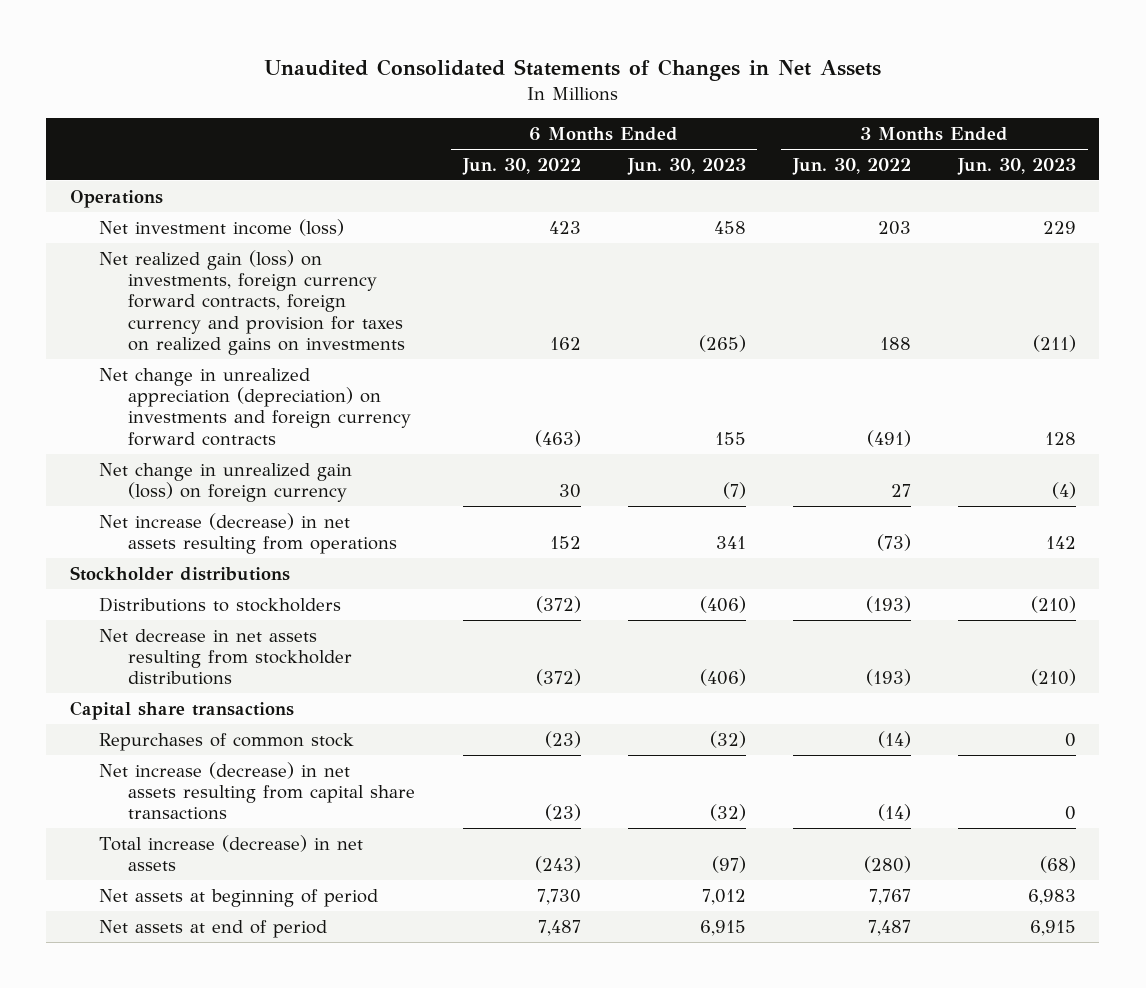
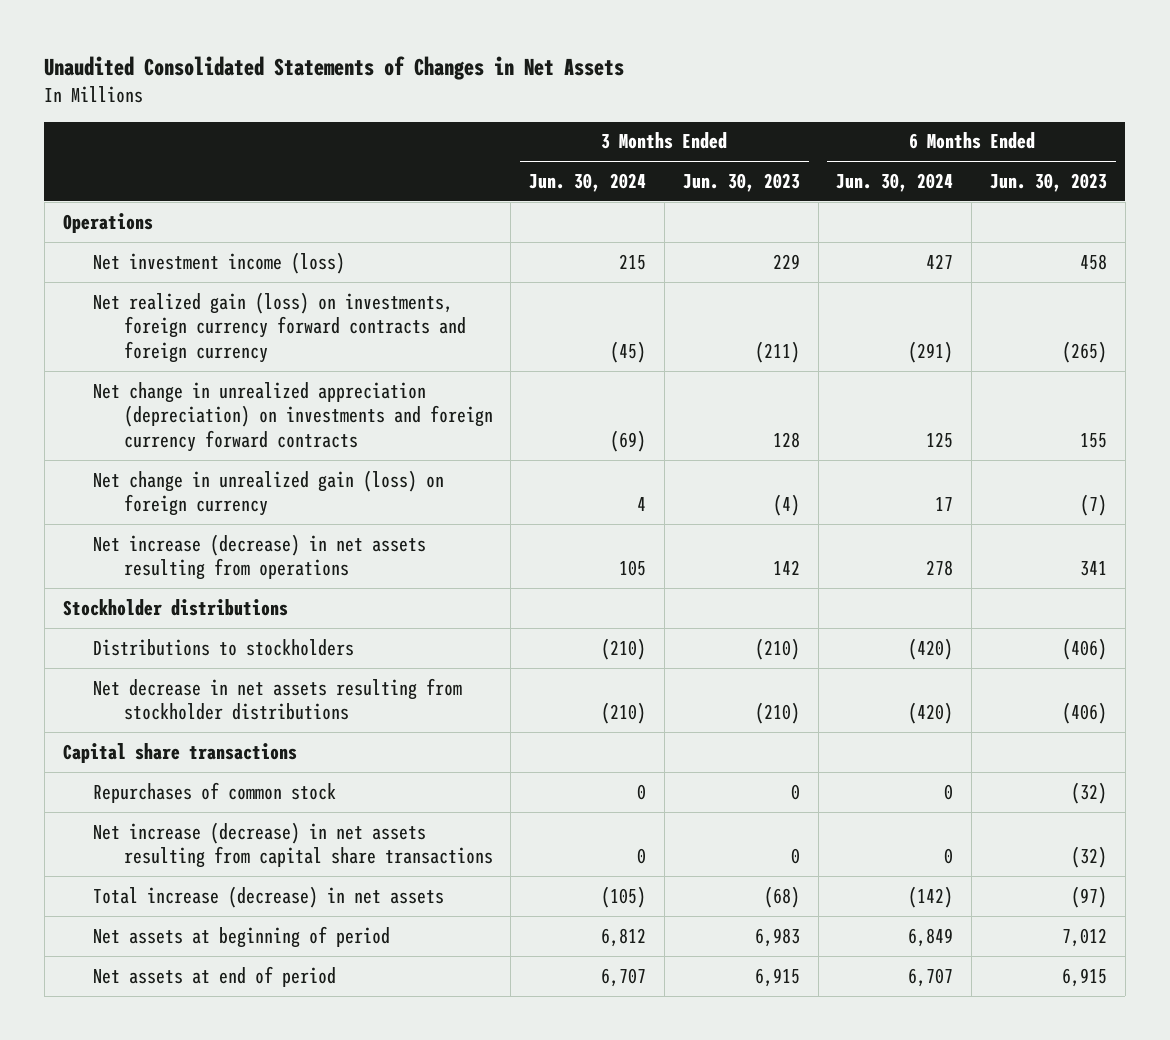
- | 6 Months Ended Jun. 30, 2022 | 6 Months Ended Jun. 30, 2023 | 3 Months Ended Jun. 30, 2022 | 3 Months Ended Jun. 30, 2023
+ | 3 Months Ended Jun. 30, 2024 | 3 Months Ended Jun. 30, 2023 | 6 Months Ended Jun. 30, 2024 | 6 Months Ended Jun. 30, 2023
- Net realized gain (loss) on investments, foreign currency forward contracts, foreign currency and provision for taxes on realized gains on investments | 162 | (265) | 188 | (211)
+ Net realized gain (loss) on investments, foreign currency forward contracts and foreign currency | (45) | (211) | (291) | (265)

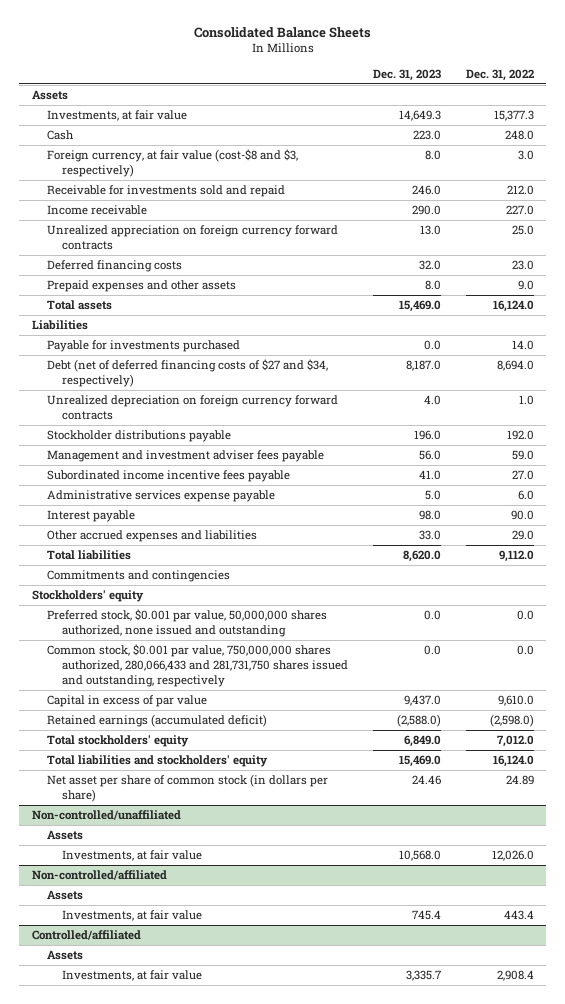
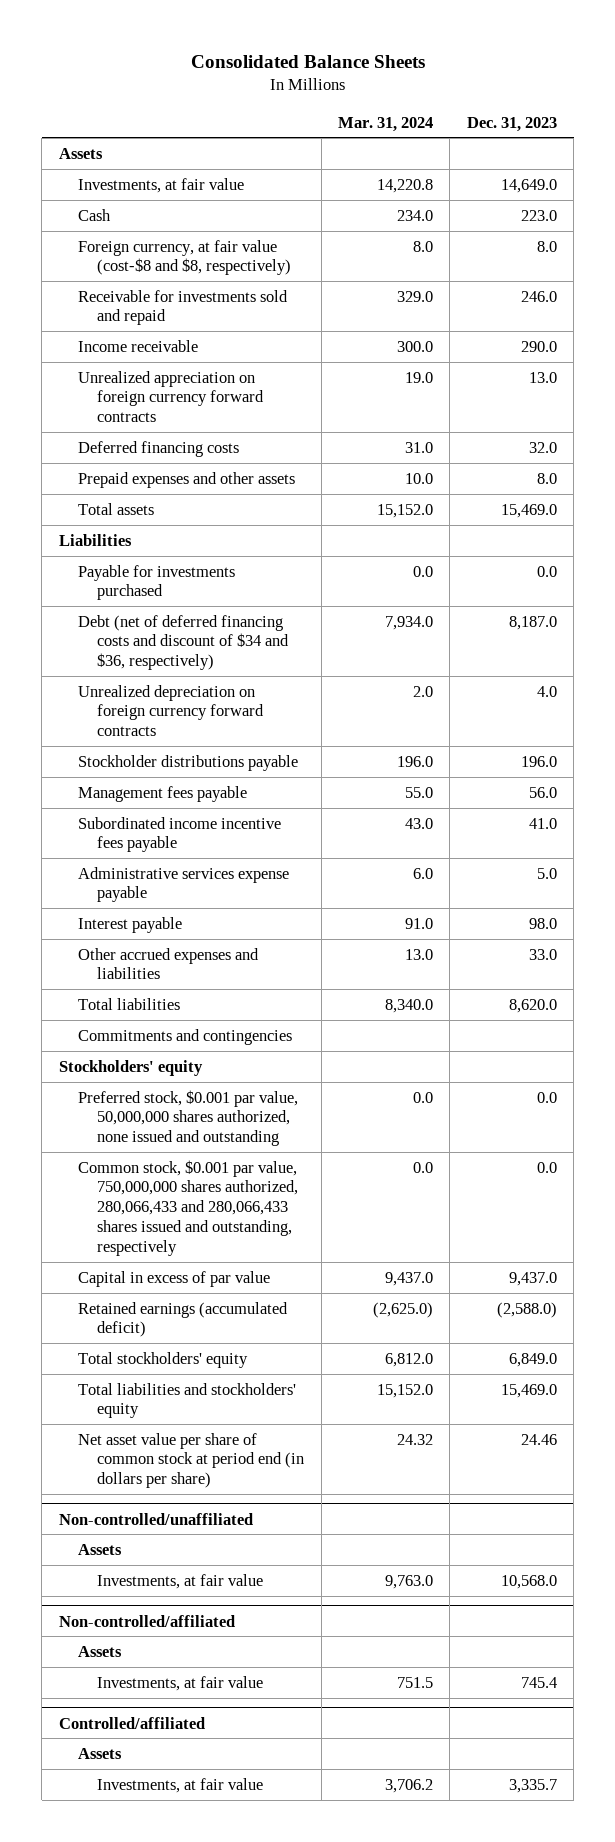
- | Dec. 31, 2023 | Dec. 31, 2022
+ | Mar. 31, 2024 | Dec. 31, 2023
- Investments, at fair value | 14,649.3 | 15,377.3
+ Investments, at fair value | 14,220.8 | 14,649.0
- Foreign currency, at fair value (cost-$8 and $3, respectively) | 8.0 | 3.0
+ Foreign currency, at fair value (cost-$8 and $8, respectively) | 8.0 | 8.0
- Debt (net of deferred financing costs of $27 and $34, respectively) | 8,187.0 | 8,694.0
+ Debt (net of deferred financing costs and discount of $34 and $36, respectively) | 7,934.0 | 8,187.0
- Management and investment adviser fees payable | 56.0 | 59.0
+ Management fees payable | 55.0 | 56.0
- Common stock, $0.001 par value, 750,000,000 shares authorized, 280,066,433 and 281,731,750 shares issued and outstanding, respectively | 0.0 | 0.0
+ Common stock, $0.001 par value, 750,000,000 shares authorized, 280,066,433 and 280,066,433 shares issued and outstanding, respectively | 0.0 | 0.0
- Net asset per share of common stock (in dollars per share) | 24.46 | 24.89
+ Net asset value per share of common stock at period end (in dollars per share) | 24.32 | 24.46

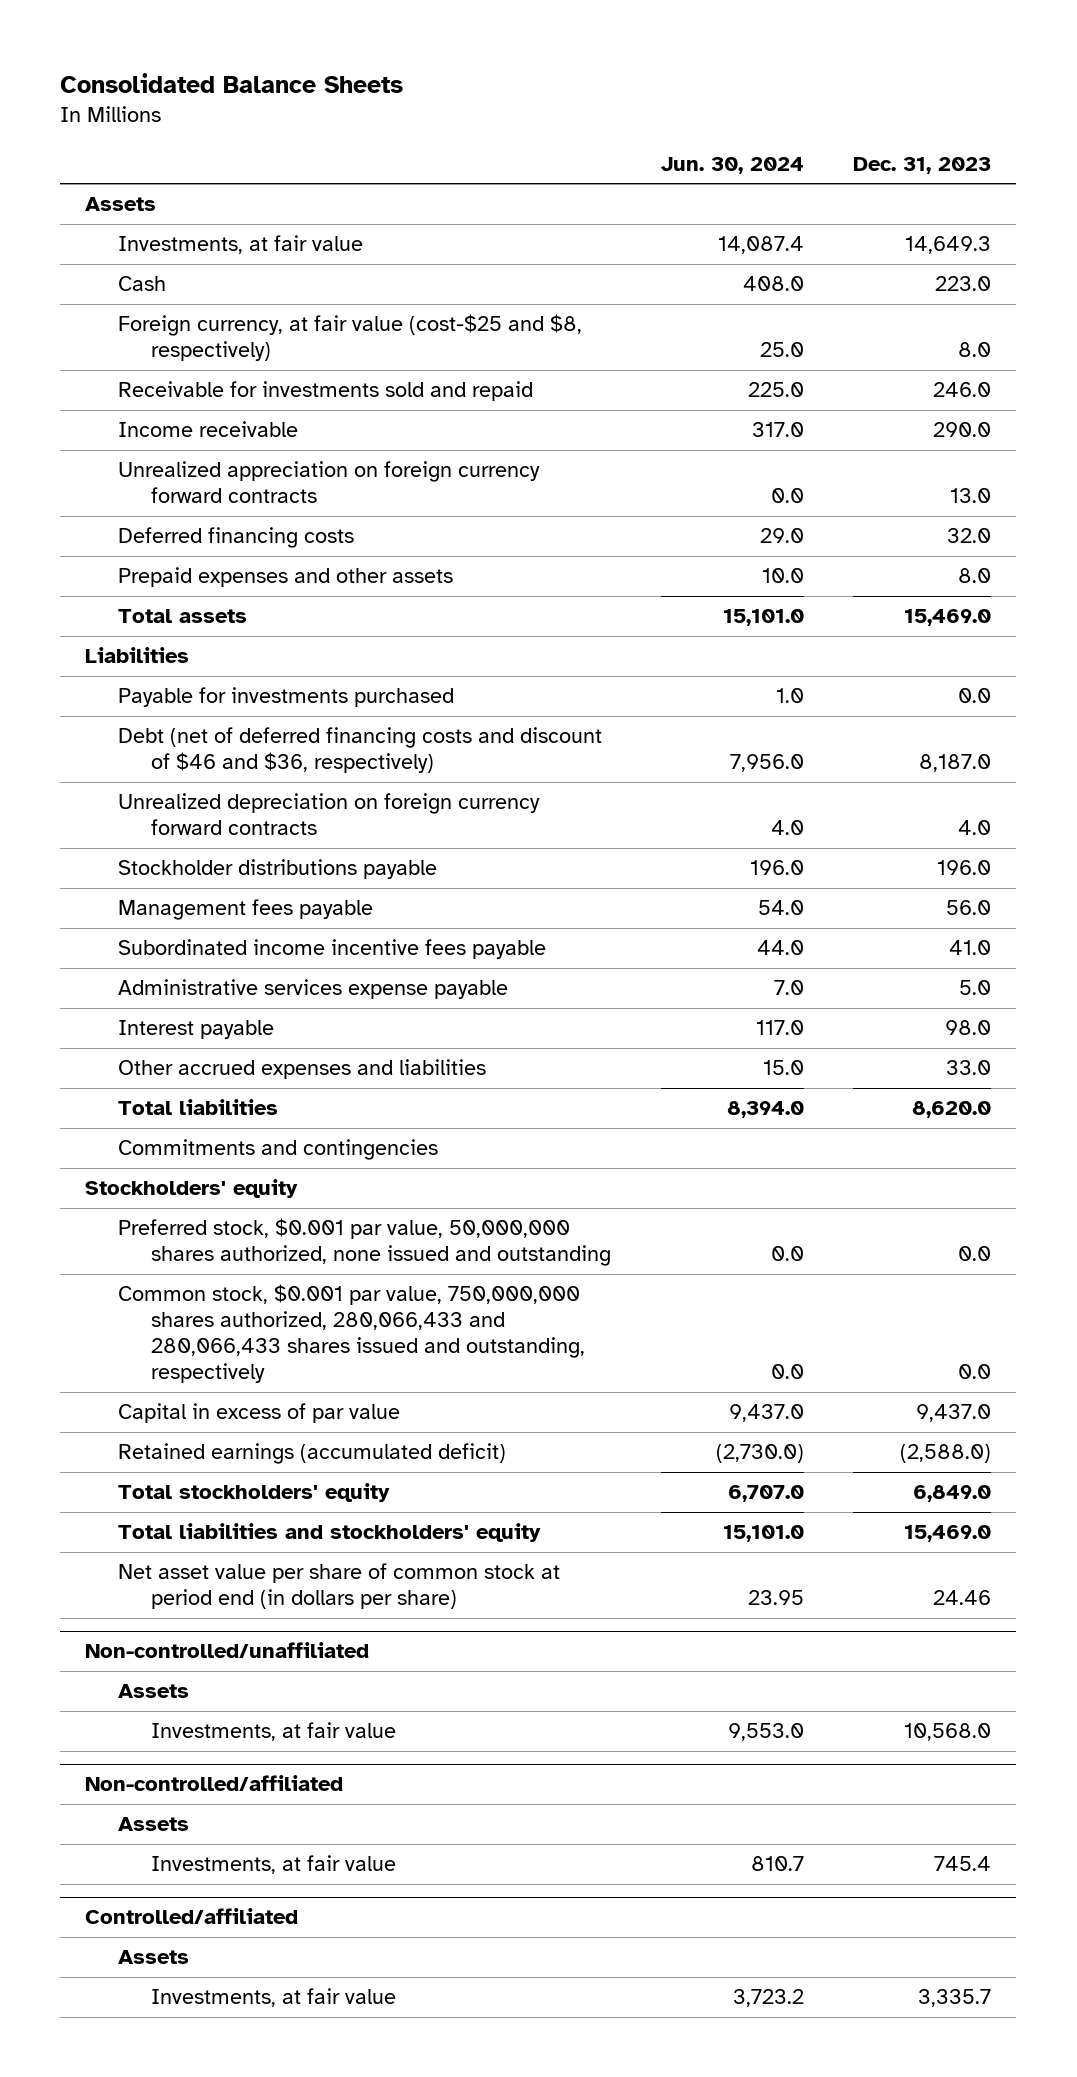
- | Mar. 31, 2024 | Dec. 31, 2023
+ | Jun. 30, 2024 | Dec. 31, 2023
- Investments, at fair value | 14,220.8 | 14,649.0
+ Investments, at fair value | 14,087.4 | 14,649.3
- Foreign currency, at fair value (cost-$8 and $8, respectively) | 8.0 | 8.0
+ Foreign currency, at fair value (cost-$25 and $8, respectively) | 25.0 | 8.0
- Debt (net of deferred financing costs and discount of $34 and $36, respectively) | 7,934.0 | 8,187.0
+ Debt (net of deferred financing costs and discount of $46 and $36, respectively) | 7,956.0 | 8,187.0

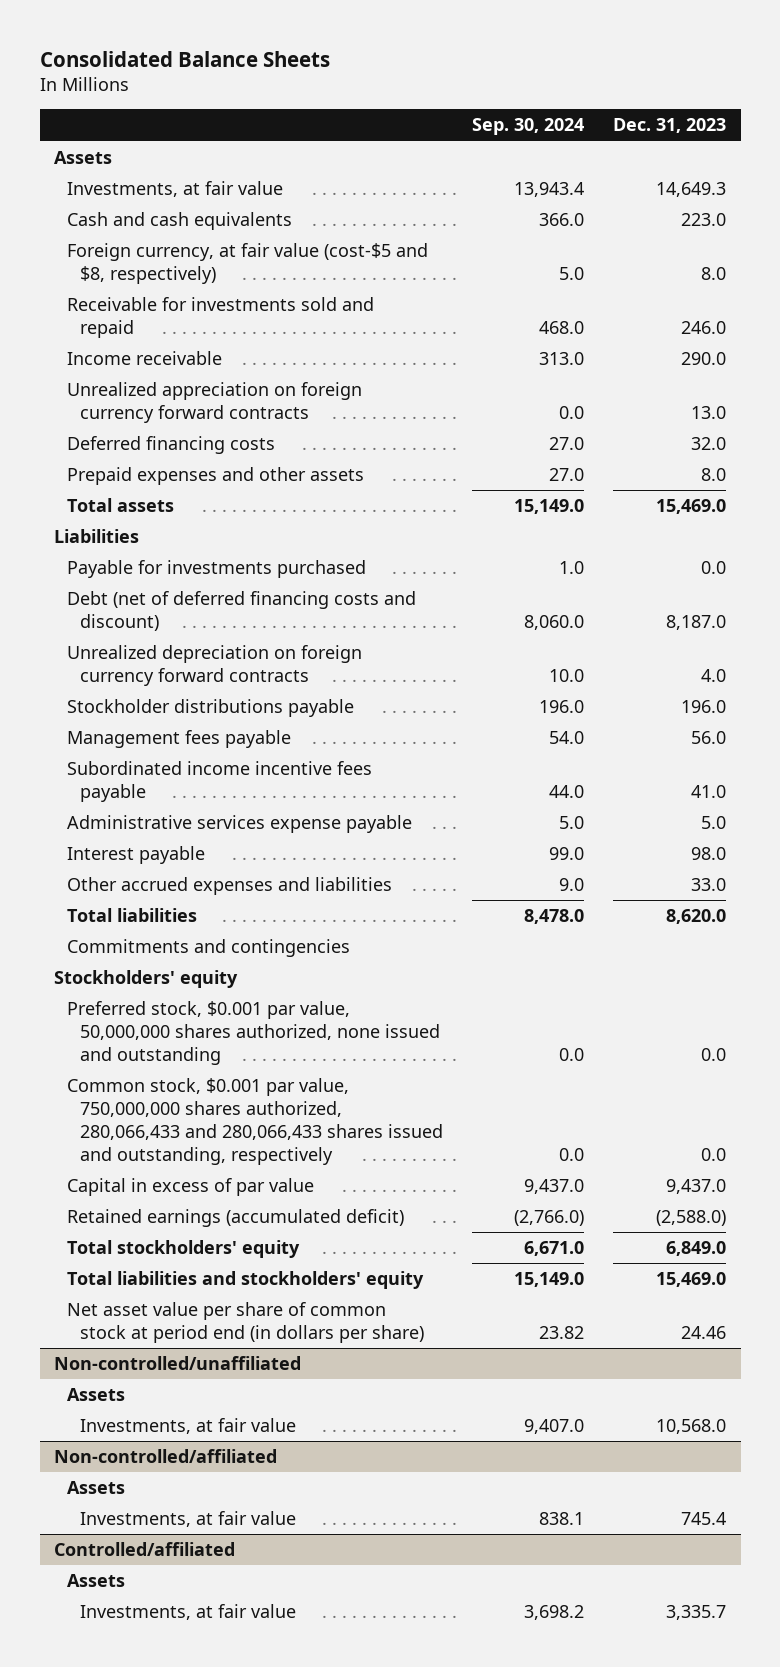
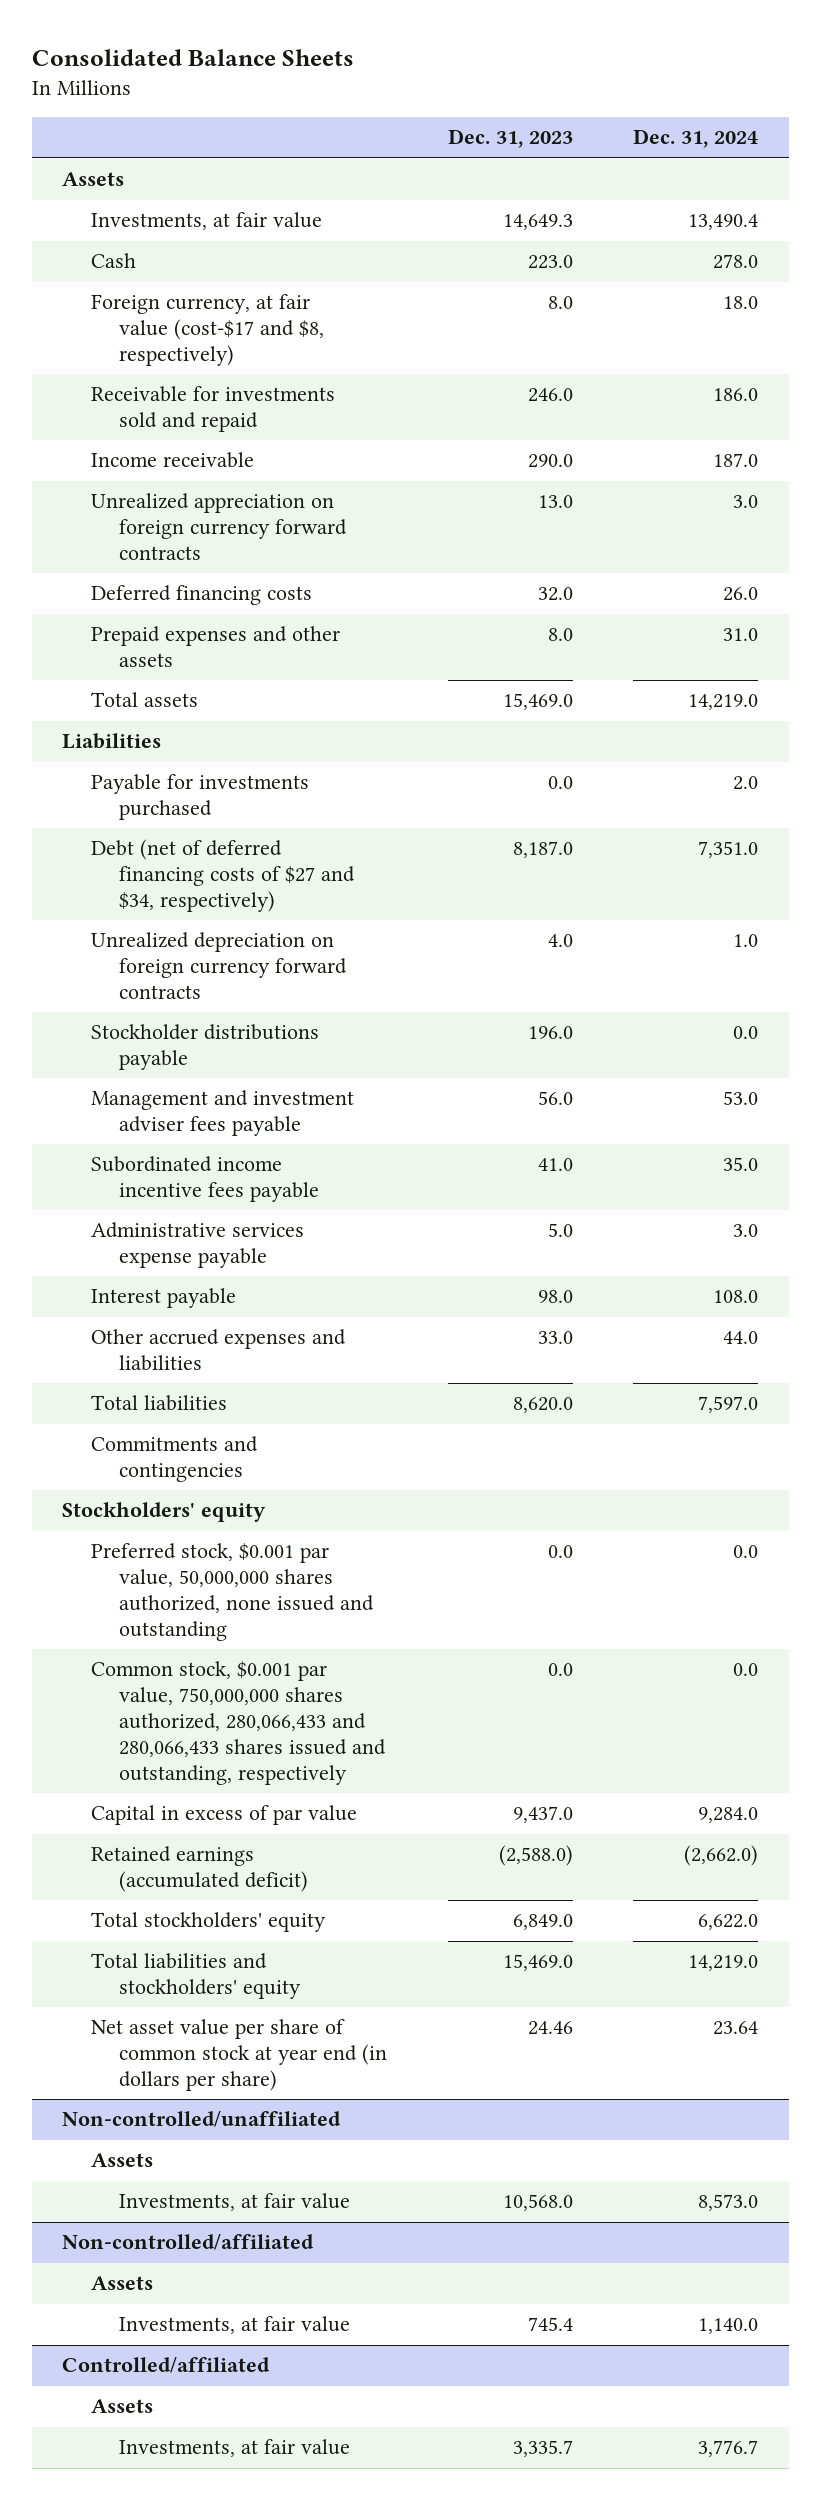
- | Sep. 30, 2024 | Dec. 31, 2023
+ | Dec. 31, 2023 | Dec. 31, 2024
- Cash and cash equivalents | 366.0 | 223.0
- Foreign currency, at fair value (cost-$5 and $8, respectively) | 5.0 | 8.0
+ Cash | 223.0 | 278.0
+ Foreign currency, at fair value (cost-$17 and $8, respectively) | 8.0 | 18.0
- Debt (net of deferred financing costs and discount) | 8,060.0 | 8,187.0
+ Debt (net of deferred financing costs of $27 and $34, respectively) | 8,187.0 | 7,351.0
- Management fees payable | 54.0 | 56.0
+ Management and investment adviser fees payable | 56.0 | 53.0
- Net asset value per share of common stock at period end (in dollars per share) | 23.82 | 24.46
+ Net asset value per share of common stock at year end (in dollars per share) | 24.46 | 23.64

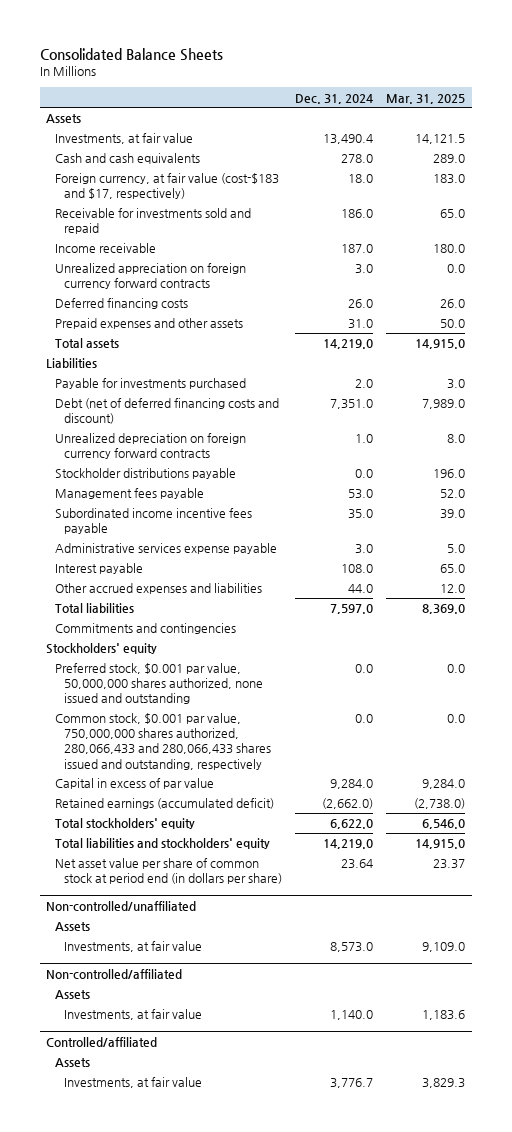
- | Dec. 31, 2023 | Dec. 31, 2024
+ | Dec. 31, 2024 | Mar. 31, 2025
- Cash | 223.0 | 278.0
- Foreign currency, at fair value (cost-$17 and $8, respectively) | 8.0 | 18.0
+ Cash and cash equivalents | 278.0 | 289.0
+ Foreign currency, at fair value (cost-$183 and $17, respectively) | 18.0 | 183.0
- Debt (net of deferred financing costs of $27 and $34, respectively) | 8,187.0 | 7,351.0
+ Debt (net of deferred financing costs and discount) | 7,351.0 | 7,989.0
- Management and investment adviser fees payable | 56.0 | 53.0
+ Management fees payable | 53.0 | 52.0
- Net asset value per share of common stock at year end (in dollars per share) | 24.46 | 23.64
+ Net asset value per share of common stock at period end (in dollars per share) | 23.64 | 23.37

